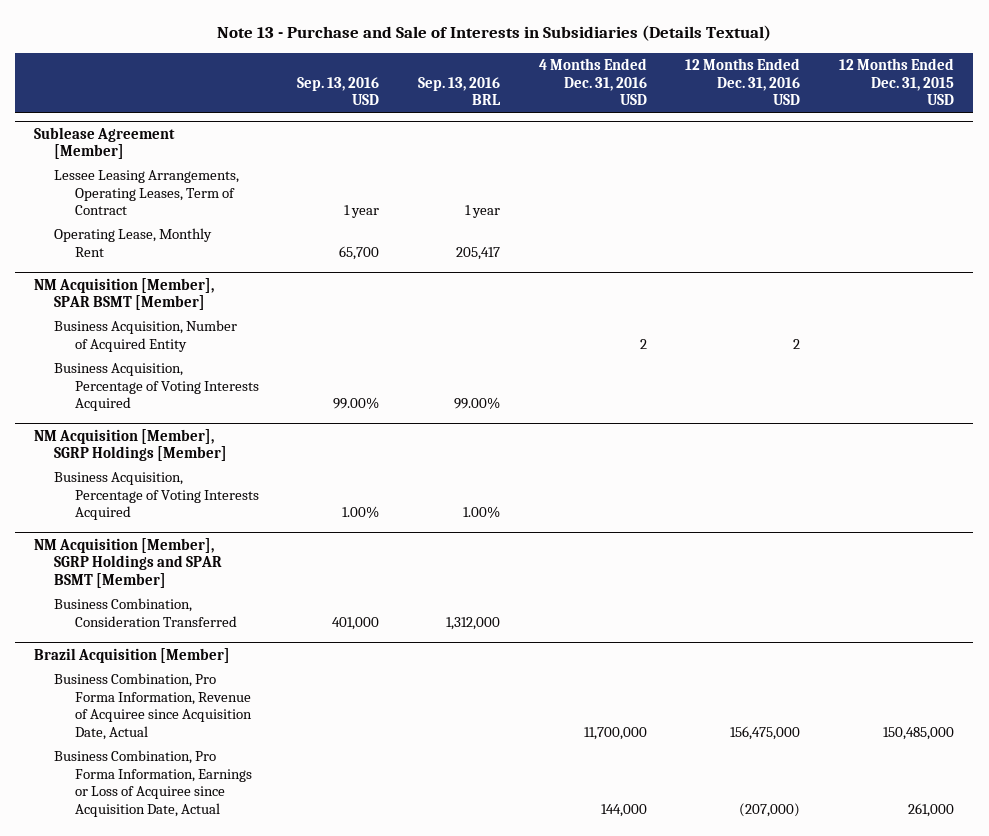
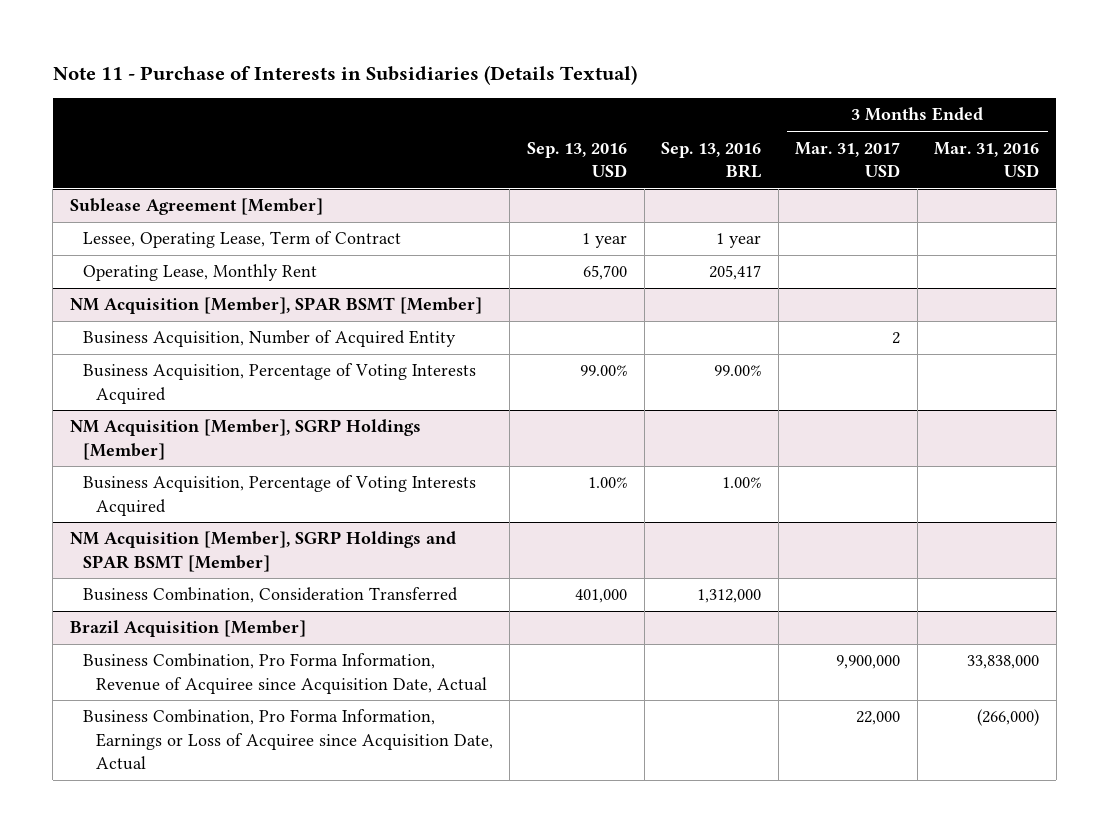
- Note 13 - Purchase and Sale of Interests in Subsidiaries (Details Textual)
+ Note 11 - Purchase of Interests in Subsidiaries (Details Textual)
- | Sep. 13, 2016 USD | Sep. 13, 2016 BRL | 4 Months Ended Dec. 31, 2016 USD | 12 Months Ended Dec. 31, 2016 USD | 12 Months Ended Dec. 31, 2015 USD
+ | Sep. 13, 2016 USD | Sep. 13, 2016 BRL | 3 Months Ended Mar. 31, 2017 USD | 3 Months Ended Mar. 31, 2016 USD
@ Sublease Agreement [Member]
- Lessee Leasing Arrangements, Operating Leases, Term of Contract | 1 year | 1 year | | |
+ Lessee, Operating Lease, Term of Contract | 1 year | 1 year | |

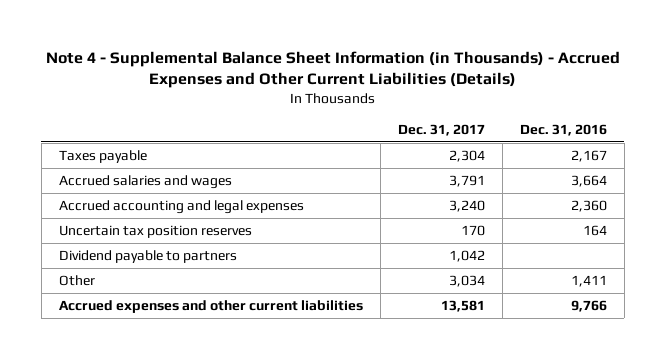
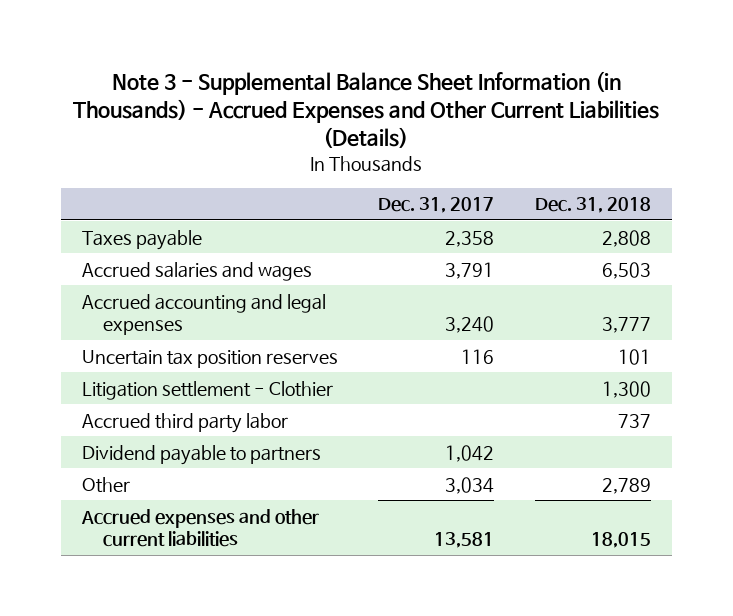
- Note 4 - Supplemental Balance Sheet Information (in Thousands) - Accrued Expenses and Other Current Liabilities (Details)
+ Note 3 - Supplemental Balance Sheet Information (in Thousands) - Accrued Expenses and Other Current Liabilities (Details)
- | Dec. 31, 2017 | Dec. 31, 2016
+ | Dec. 31, 2017 | Dec. 31, 2018
- Taxes payable | 2,304 | 2,167
+ Taxes payable | 2,358 | 2,808
- Uncertain tax position reserves | 170 | 164
+ Uncertain tax position reserves | 116 | 101
+ Litigation settlement - Clothier | | 1,300
+ Accrued third party labor | | 737

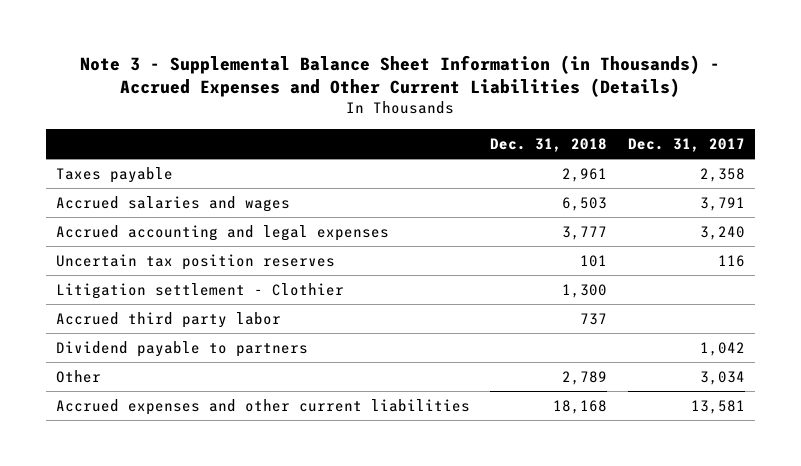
- | Dec. 31, 2017 | Dec. 31, 2018
+ | Dec. 31, 2018 | Dec. 31, 2017
- Taxes payable | 2,358 | 2,808
+ Taxes payable | 2,961 | 2,358
- Accrued expenses and other current liabilities | 13,581 | 18,015
+ Accrued expenses and other current liabilities | 18,168 | 13,581

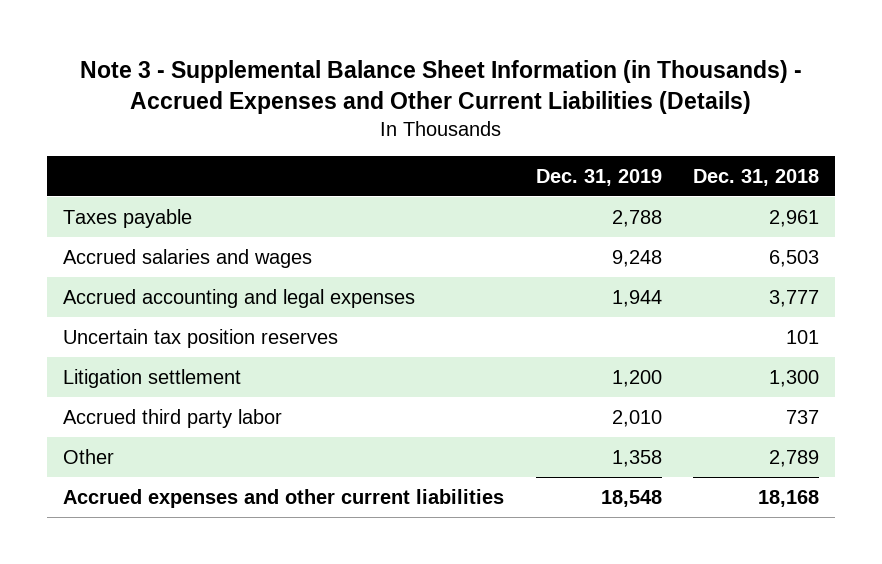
- | Dec. 31, 2018 | Dec. 31, 2017
+ | Dec. 31, 2019 | Dec. 31, 2018
- Litigation settlement - Clothier | 1,300 |
+ Litigation settlement | 1,200 | 1,300
- Dividend payable to partners | | 1,042

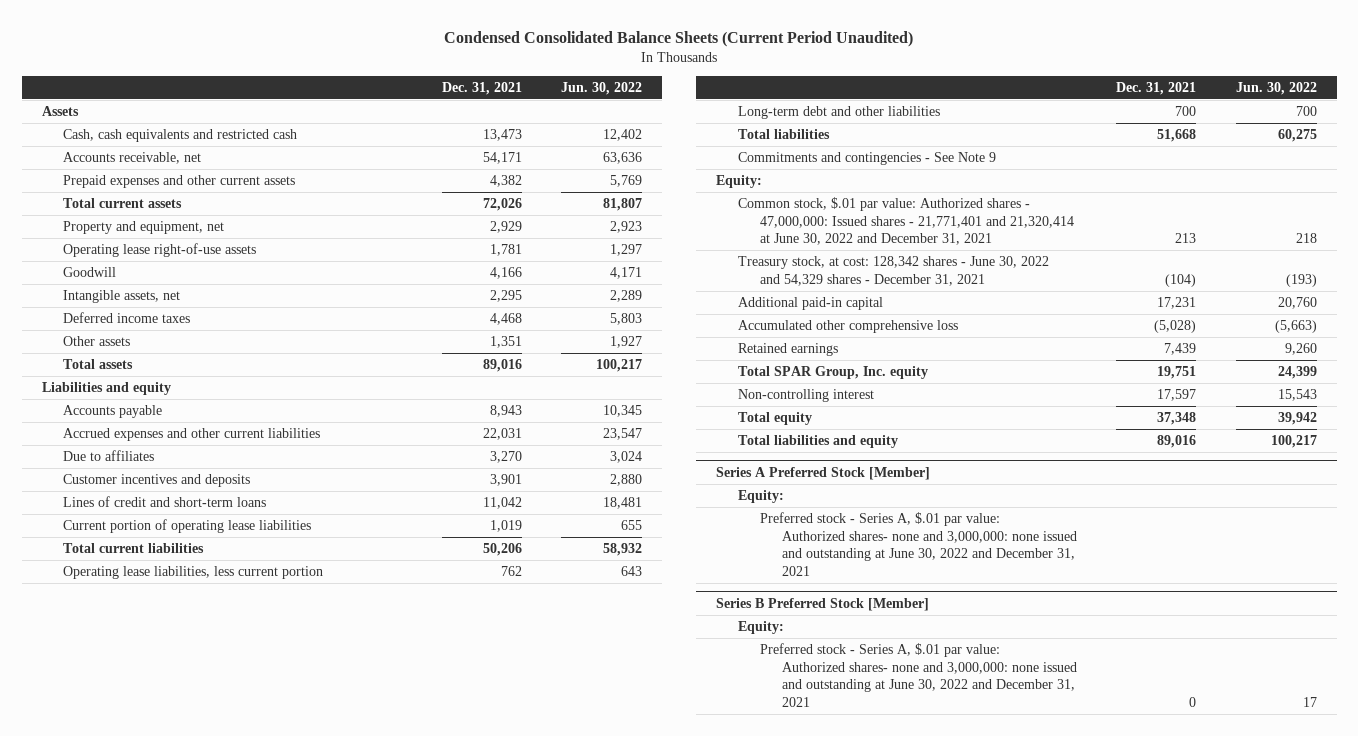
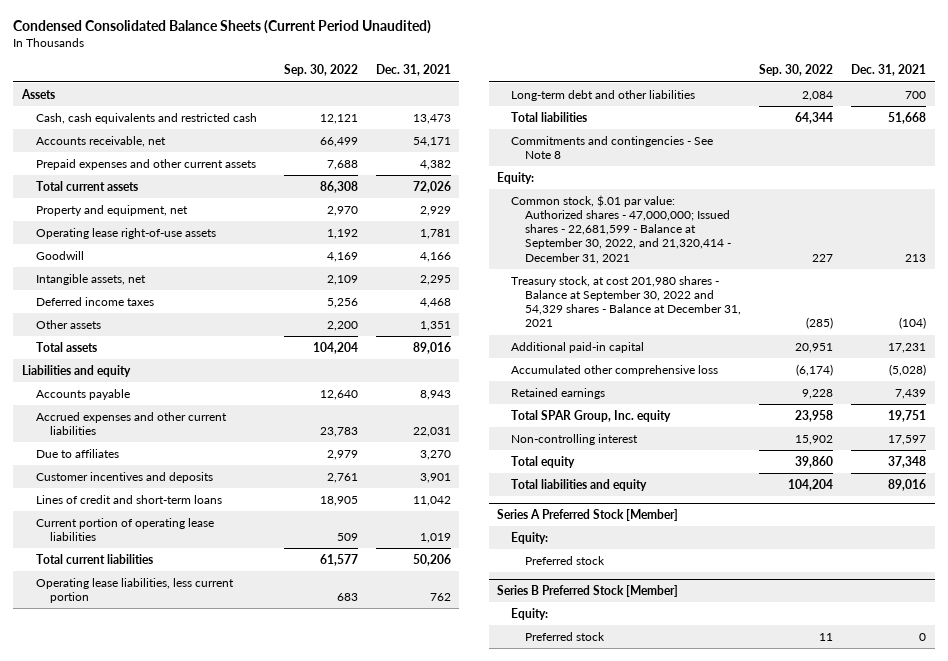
- | Dec. 31, 2021 | Jun. 30, 2022
+ | Sep. 30, 2022 | Dec. 31, 2021
- Commitments and contingencies - See Note 9
+ Commitments and contingencies - See Note 8
- Common stock, $.01 par value: Authorized shares - 47,000,000: Issued shares - 21,771,401 and 21,320,414 at June 30, 2022 and December 31, 2021 | 213 | 218
- Treasury stock, at cost: 128,342 shares - June 30, 2022 and 54,329 shares - December 31, 2021 | (104) | (193)
+ Common stock, $.01 par value: Authorized shares - 47,000,000; Issued shares - 22,681,599 - Balance at September 30, 2022, and 21,320,414 - December 31, 2021 | 227 | 213
+ Treasury stock, at cost 201,980 shares - Balance at September 30, 2022 and 54,329 shares - Balance at December 31, 2021 | (285) | (104)
@ Series A Preferred Stock [Member]
- Preferred stock - Series A, $.01 par value: Authorized shares- none and 3,000,000: none issued and outstanding at June 30, 2022 and December 31, 2021
+ Preferred stock
@ Series B Preferred Stock [Member]
- Preferred stock - Series A, $.01 par value: Authorized shares- none and 3,000,000: none issued and outstanding at June 30, 2022 and December 31, 2021 | 0 | 17
+ Preferred stock | 11 | 0

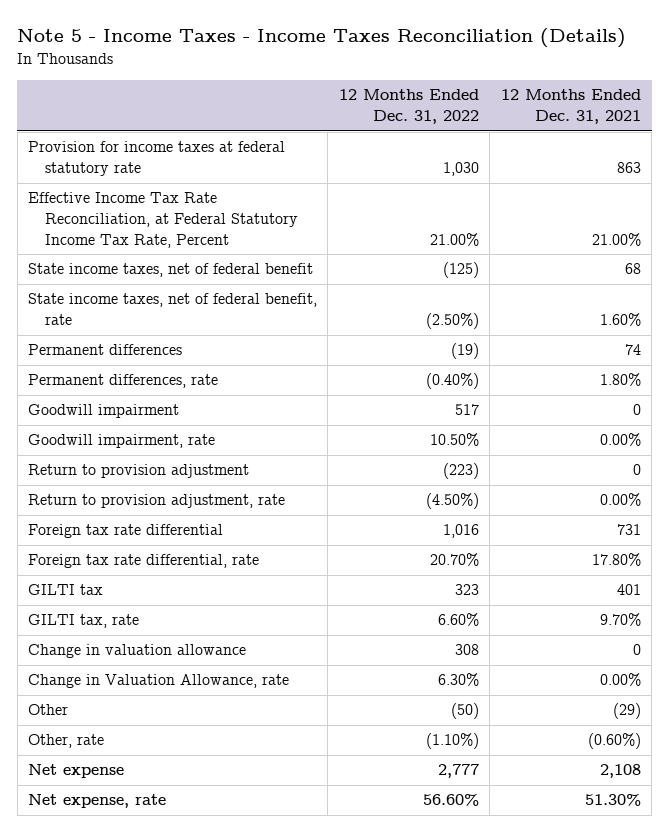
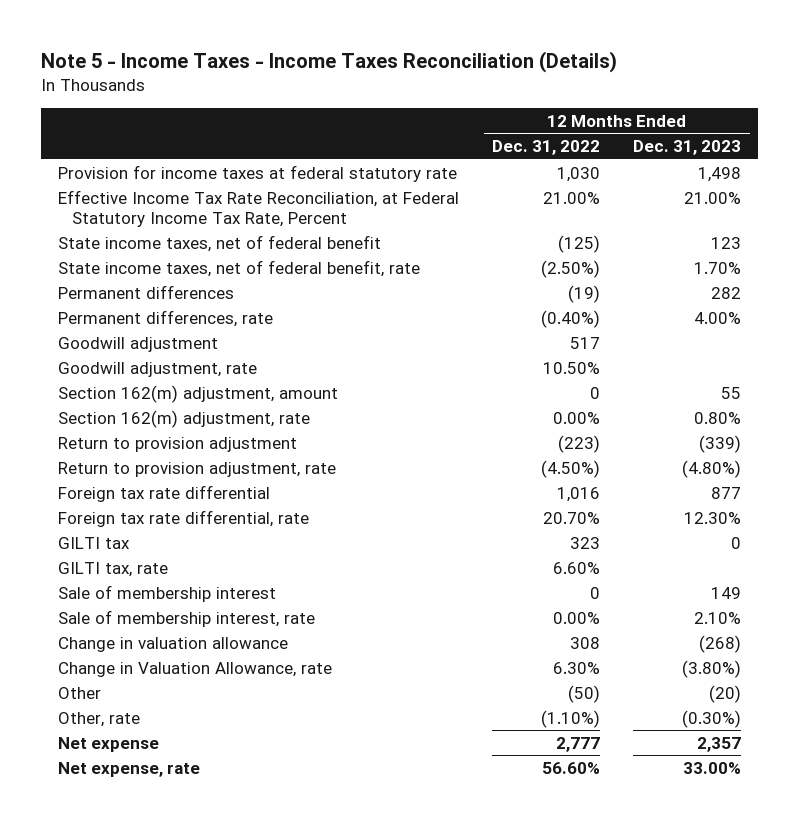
- | 12 Months Ended Dec. 31, 2022 | 12 Months Ended Dec. 31, 2021
+ | 12 Months Ended Dec. 31, 2022 | 12 Months Ended Dec. 31, 2023
- Goodwill impairment | 517 | 0
- Goodwill impairment, rate | 10.50% | 0.00%
+ Goodwill adjustment | 517 |
+ Goodwill adjustment, rate | 10.50% |
+ Section 162(m) adjustment, amount | 0 | 55
+ Section 162(m) adjustment, rate | 0.00% | 0.80%
+ Sale of membership interest | 0 | 149
+ Sale of membership interest, rate | 0.00% | 2.10%

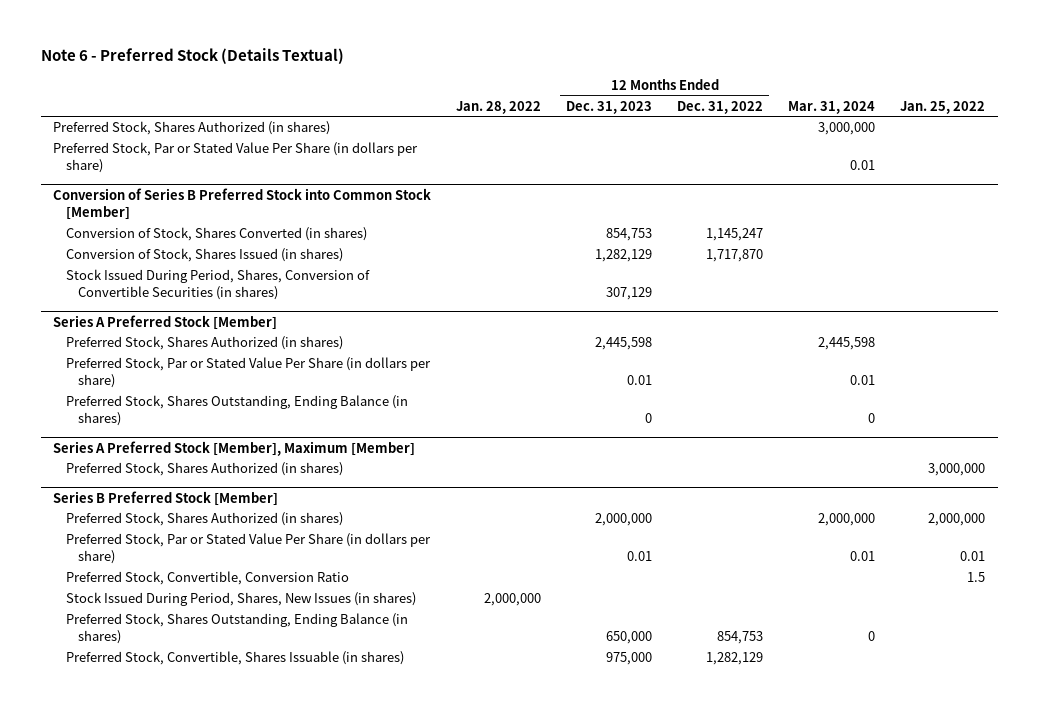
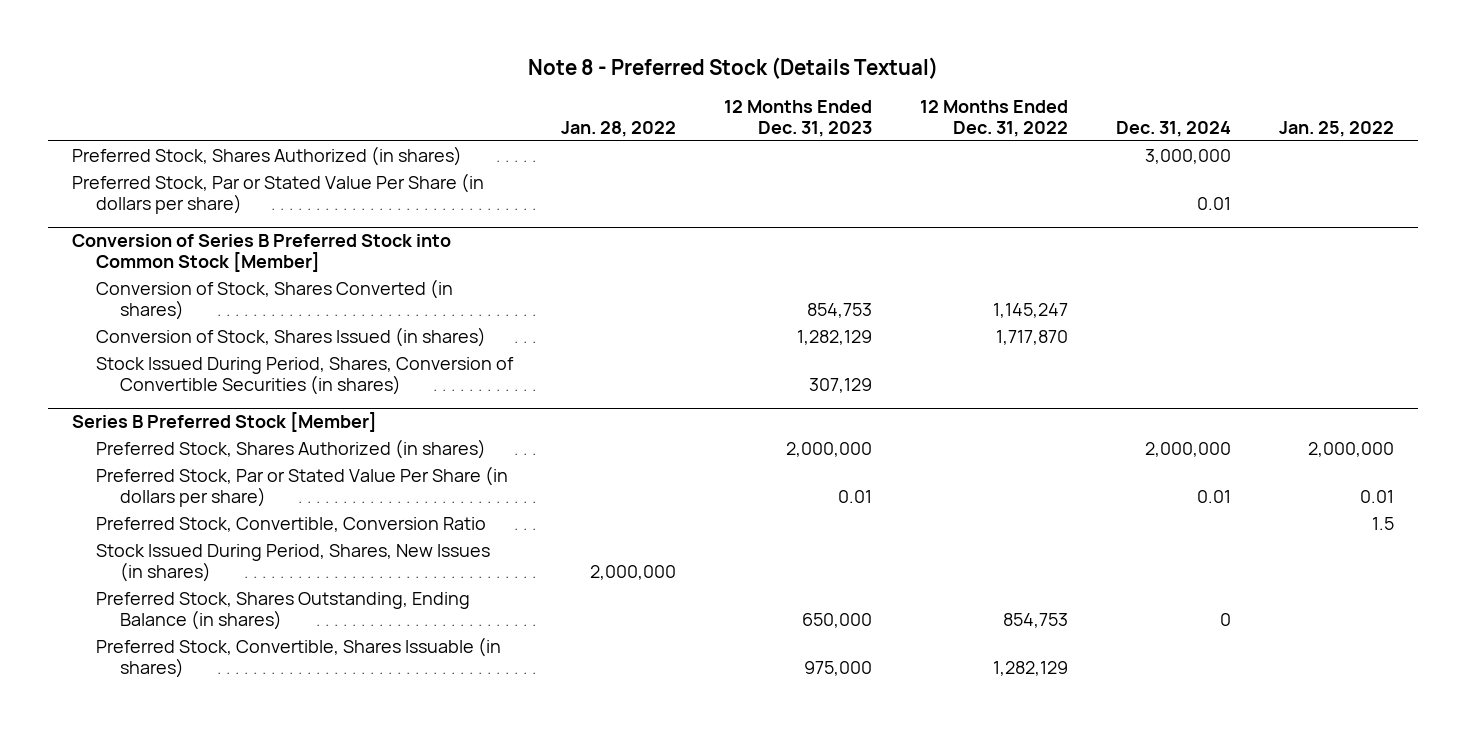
- Note 6 - Preferred Stock (Details Textual)
+ Note 8 - Preferred Stock (Details Textual)
- | Jan. 28, 2022 | 12 Months Ended Dec. 31, 2023 | 12 Months Ended Dec. 31, 2022 | Mar. 31, 2024 | Jan. 25, 2022
+ | Jan. 28, 2022 | 12 Months Ended Dec. 31, 2023 | 12 Months Ended Dec. 31, 2022 | Dec. 31, 2024 | Jan. 25, 2022
- Series A Preferred Stock [Member]
- Preferred Stock, Shares Authorized (in shares) | | 2,445,598 | | 2,445,598 |
- Preferred Stock, Par or Stated Value Per Share (in dollars per share) | | 0.01 | | 0.01 |
- Preferred Stock, Shares Outstanding, Ending Balance (in shares) | | 0 | | 0 |
- Series A Preferred Stock [Member], Maximum [Member]
- Preferred Stock, Shares Authorized (in shares) | | | | | 3,000,000

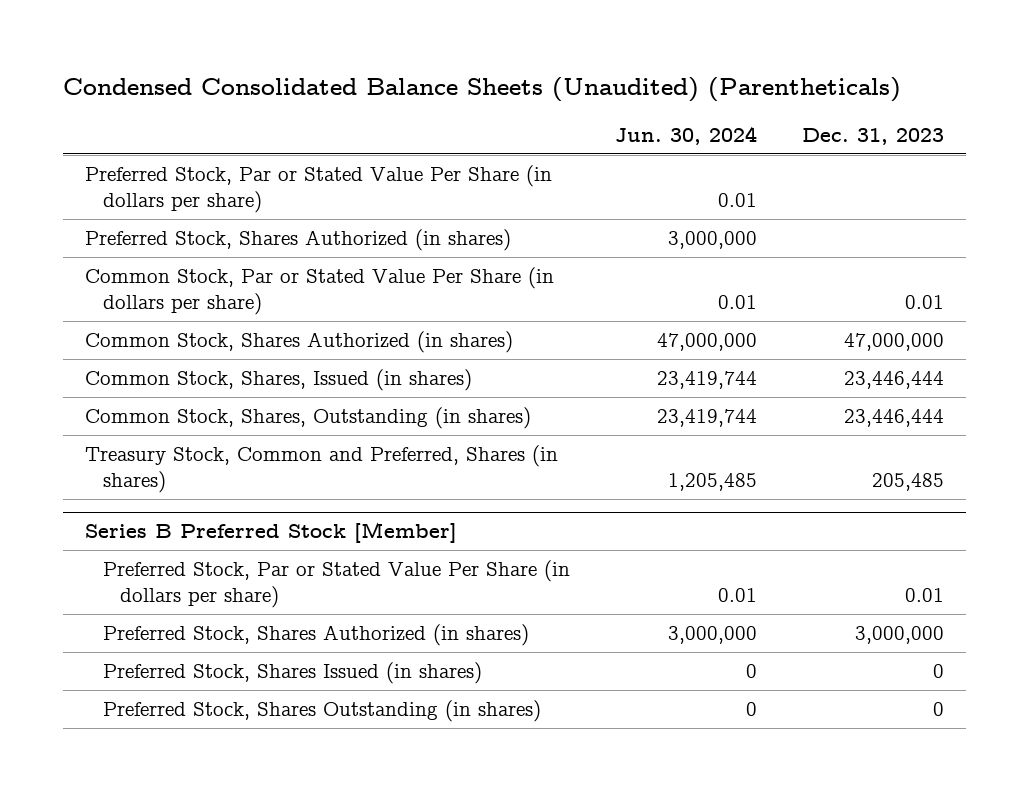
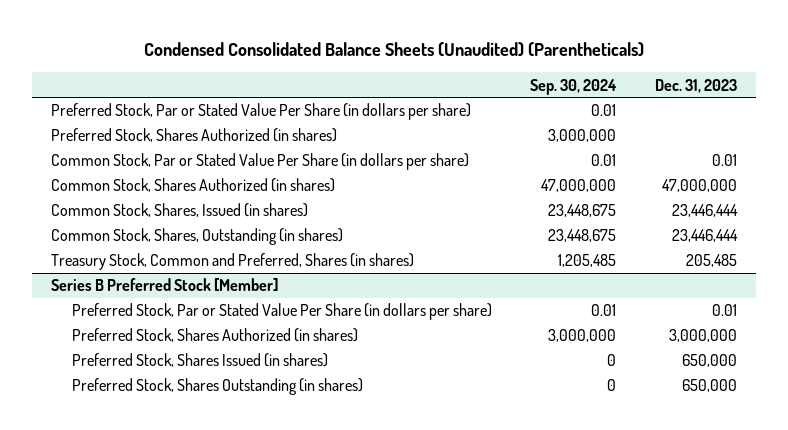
- | Jun. 30, 2024 | Dec. 31, 2023
+ | Sep. 30, 2024 | Dec. 31, 2023
@ Series B Preferred Stock [Member]
- Preferred Stock, Shares Issued (in shares) | 0 | 0
- Preferred Stock, Shares Outstanding (in shares) | 0 | 0
+ Preferred Stock, Shares Issued (in shares) | 0 | 650,000
+ Preferred Stock, Shares Outstanding (in shares) | 0 | 650,000

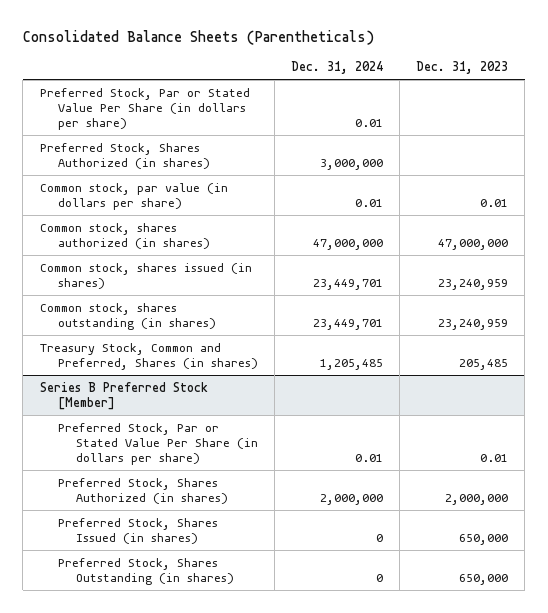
- Condensed Consolidated Balance Sheets (Unaudited) (Parentheticals)
+ Consolidated Balance Sheets (Parentheticals)
- | Sep. 30, 2024 | Dec. 31, 2023
+ | Dec. 31, 2024 | Dec. 31, 2023
- Common Stock, Par or Stated Value Per Share (in dollars per share) | 0.01 | 0.01
- Common Stock, Shares Authorized (in shares) | 47,000,000 | 47,000,000
- Common Stock, Shares, Issued (in shares) | 23,448,675 | 23,446,444
- Common Stock, Shares, Outstanding (in shares) | 23,448,675 | 23,446,444
+ Common stock, par value (in dollars per share) | 0.01 | 0.01
+ Common stock, shares authorized (in shares) | 47,000,000 | 47,000,000
+ Common stock, shares issued (in shares) | 23,449,701 | 23,240,959
+ Common stock, shares outstanding (in shares) | 23,449,701 | 23,240,959
@ Series B Preferred Stock [Member]
- Preferred Stock, Shares Authorized (in shares) | 3,000,000 | 3,000,000
+ Preferred Stock, Shares Authorized (in shares) | 2,000,000 | 2,000,000

